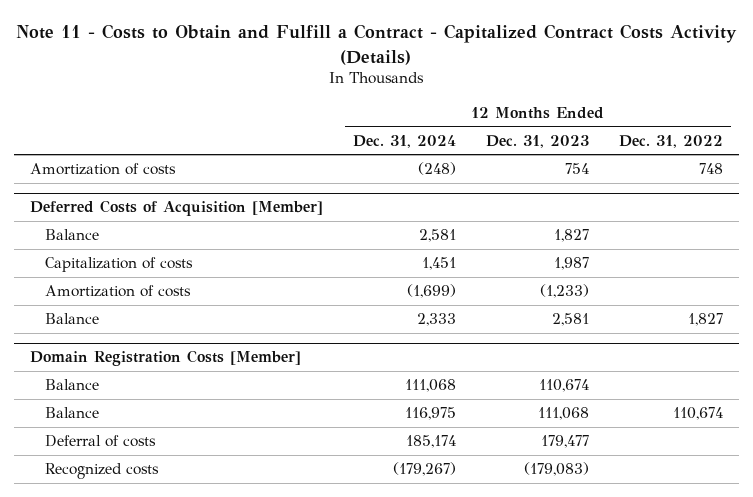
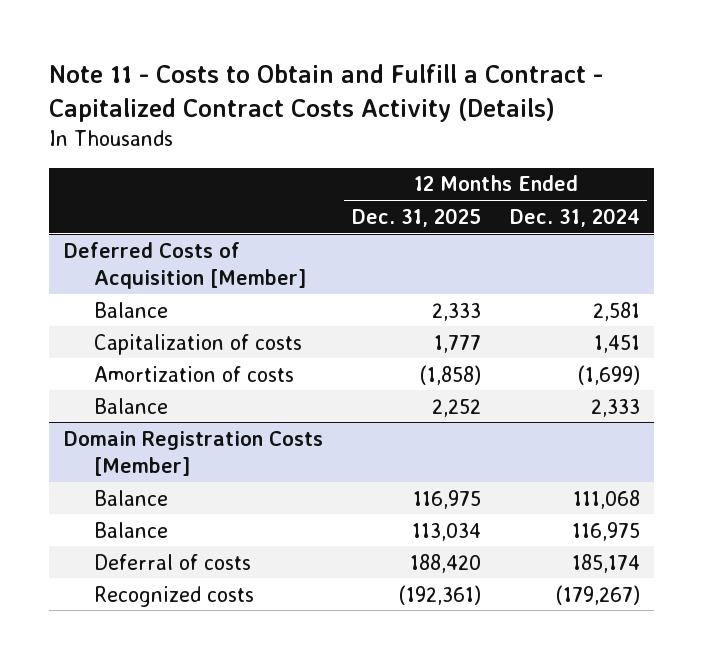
- | 12 Months Ended Dec. 31, 2024 | 12 Months Ended Dec. 31, 2023 | 12 Months Ended Dec. 31, 2022
+ | 12 Months Ended Dec. 31, 2025 | 12 Months Ended Dec. 31, 2024
- Amortization of costs | (248) | 754 | 748

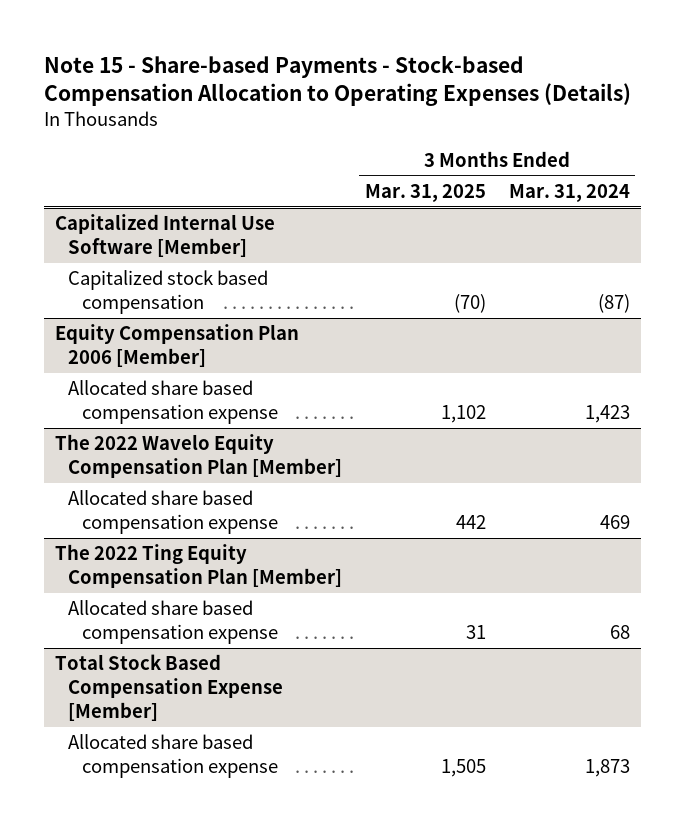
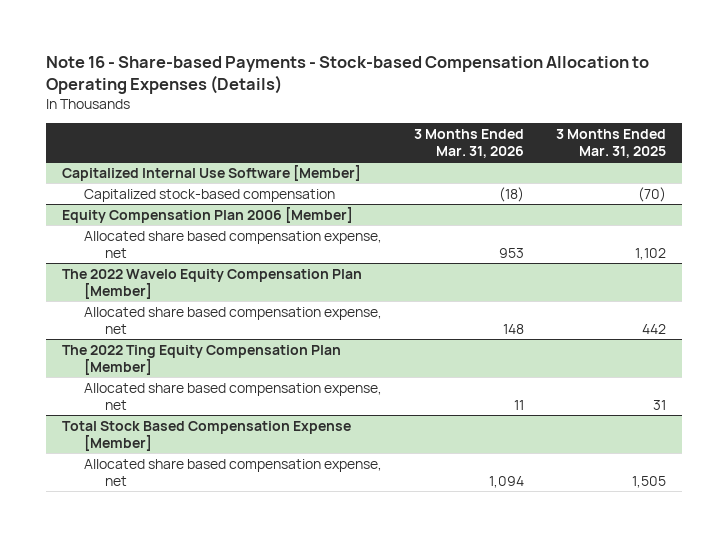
- Note 15 - Share-based Payments - Stock-based Compensation Allocation to Operating Expenses (Details)
+ Note 16 - Share-based Payments - Stock-based Compensation Allocation to Operating Expenses (Details)
- | 3 Months Ended Mar. 31, 2025 | 3 Months Ended Mar. 31, 2024
+ | 3 Months Ended Mar. 31, 2026 | 3 Months Ended Mar. 31, 2025
@ Capitalized Internal Use Software [Member]
- Capitalized stock based compensation | (70) | (87)
+ Capitalized stock-based compensation | (18) | (70)
@ Equity Compensation Plan 2006 [Member]
- Allocated share based compensation expense | 1,102 | 1,423
+ Allocated share based compensation expense, net | 953 | 1,102
@ The 2022 Wavelo Equity Compensation Plan [Member]
- Allocated share based compensation expense | 442 | 469
+ Allocated share based compensation expense, net | 148 | 442
@ The 2022 Ting Equity Compensation Plan [Member]
- Allocated share based compensation expense | 31 | 68
+ Allocated share based compensation expense, net | 11 | 31
@ Total Stock Based Compensation Expense [Member]
- Allocated share based compensation expense | 1,505 | 1,873
+ Allocated share based compensation expense, net | 1,094 | 1,505

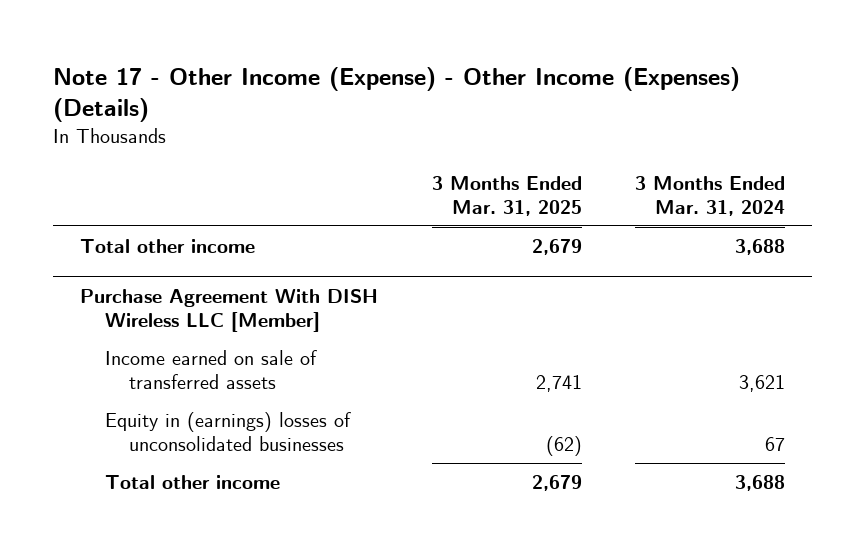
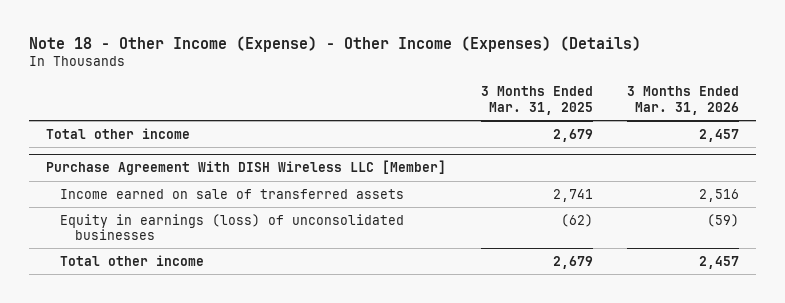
- Note 17 - Other Income (Expense) - Other Income (Expenses) (Details)
+ Note 18 - Other Income (Expense) - Other Income (Expenses) (Details)
- | 3 Months Ended Mar. 31, 2025 | 3 Months Ended Mar. 31, 2024
+ | 3 Months Ended Mar. 31, 2025 | 3 Months Ended Mar. 31, 2026
@ Purchase Agreement With DISH Wireless LLC [Member]
- Equity in (earnings) losses of unconsolidated businesses | (62) | 67
+ Equity in earnings (loss) of unconsolidated businesses | (62) | (59)

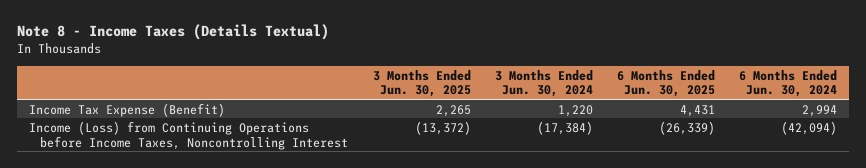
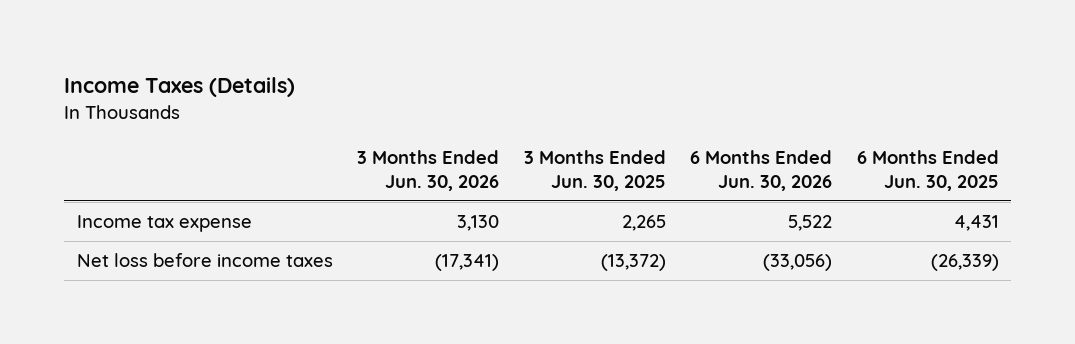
- Note 8 - Income Taxes (Details Textual)
+ Income Taxes (Details)
- | 3 Months Ended Jun. 30, 2025 | 3 Months Ended Jun. 30, 2024 | 6 Months Ended Jun. 30, 2025 | 6 Months Ended Jun. 30, 2024
+ | 3 Months Ended Jun. 30, 2026 | 3 Months Ended Jun. 30, 2025 | 6 Months Ended Jun. 30, 2026 | 6 Months Ended Jun. 30, 2025
- Income Tax Expense (Benefit) | 2,265 | 1,220 | 4,431 | 2,994
- Income (Loss) from Continuing Operations before Income Taxes, Noncontrolling Interest | (13,372) | (17,384) | (26,339) | (42,094)
+ Income tax expense | 3,130 | 2,265 | 5,522 | 4,431
+ Net loss before income taxes | (17,341) | (13,372) | (33,056) | (26,339)

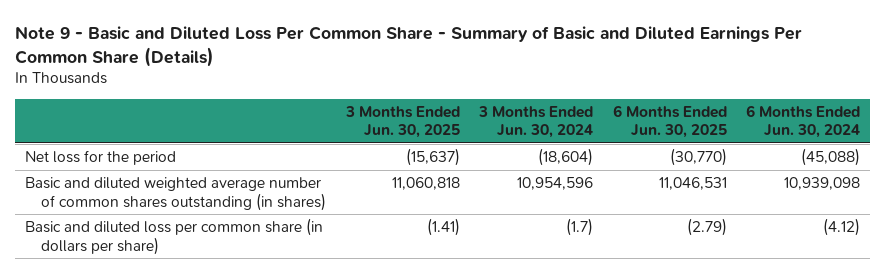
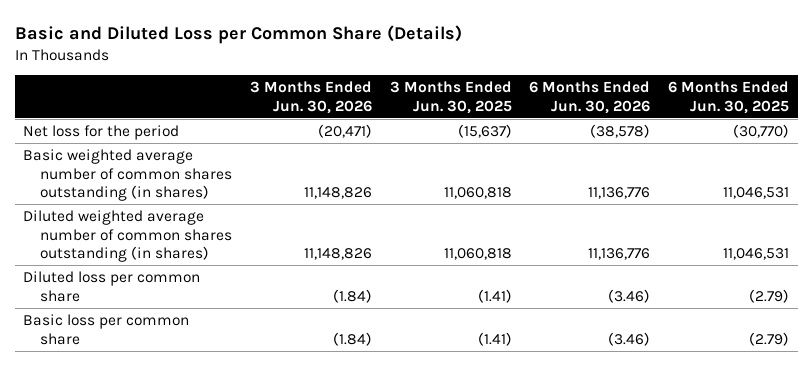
- Note 9 - Basic and Diluted Loss Per Common Share - Summary of Basic and Diluted Earnings Per Common Share (Details)
+ Basic and Diluted Loss per Common Share (Details)
- | 3 Months Ended Jun. 30, 2025 | 3 Months Ended Jun. 30, 2024 | 6 Months Ended Jun. 30, 2025 | 6 Months Ended Jun. 30, 2024
+ | 3 Months Ended Jun. 30, 2026 | 3 Months Ended Jun. 30, 2025 | 6 Months Ended Jun. 30, 2026 | 6 Months Ended Jun. 30, 2025
- Basic and diluted weighted average number of common shares outstanding (in shares) | 11,060,818 | 10,954,596 | 11,046,531 | 10,939,098
- Basic and diluted loss per common share (in dollars per share) | (1.41) | (1.7) | (2.79) | (4.12)
+ Basic weighted average number of common shares outstanding (in shares) | 11,148,826 | 11,060,818 | 11,136,776 | 11,046,531
+ Diluted weighted average number of common shares outstanding (in shares) | 11,148,826 | 11,060,818 | 11,136,776 | 11,046,531
+ Diluted loss per common share | (1.84) | (1.41) | (3.46) | (2.79)
+ Basic loss per common share | (1.84) | (1.41) | (3.46) | (2.79)

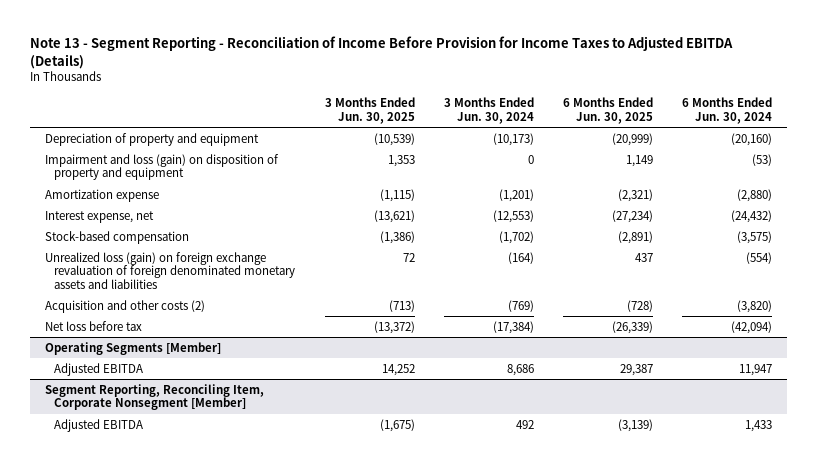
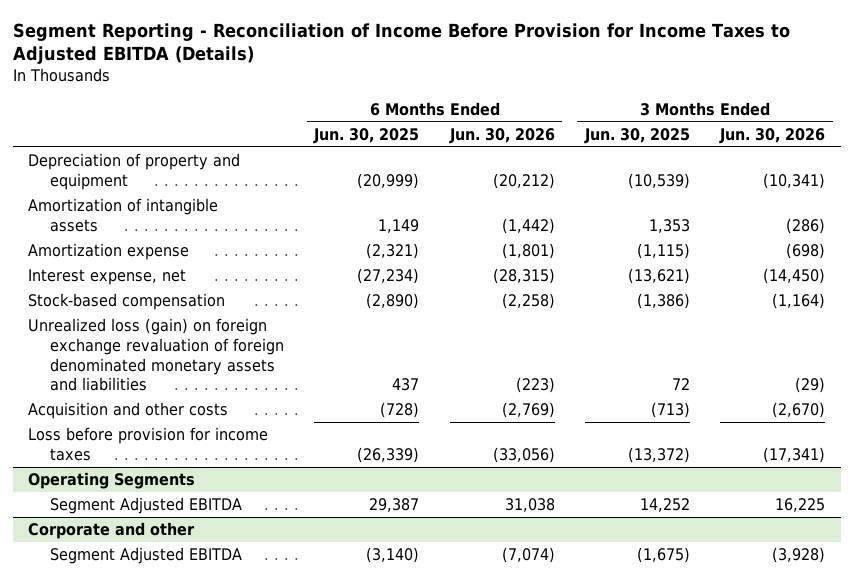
- Note 13 - Segment Reporting - Reconciliation of Income Before Provision for Income Taxes to Adjusted EBITDA (Details)
+ Segment Reporting - Reconciliation of Income Before Provision for Income Taxes to Adjusted EBITDA (Details)
- | 3 Months Ended Jun. 30, 2025 | 3 Months Ended Jun. 30, 2024 | 6 Months Ended Jun. 30, 2025 | 6 Months Ended Jun. 30, 2024
+ | 6 Months Ended Jun. 30, 2025 | 6 Months Ended Jun. 30, 2026 | 3 Months Ended Jun. 30, 2025 | 3 Months Ended Jun. 30, 2026
- Impairment and loss (gain) on disposition of property and equipment | 1,353 | 0 | 1,149 | (53)
+ Amortization of intangible assets | 1,149 | (1,442) | 1,353 | (286)
- Stock-based compensation | (1,386) | (1,702) | (2,891) | (3,575)
+ Stock-based compensation | (2,890) | (2,258) | (1,386) | (1,164)
- Acquisition and other costs (2) | (713) | (769) | (728) | (3,820)
- Net loss before tax | (13,372) | (17,384) | (26,339) | (42,094)
- Operating Segments [Member]
- Adjusted EBITDA | 14,252 | 8,686 | 29,387 | 11,947
- Segment Reporting, Reconciling Item, Corporate Nonsegment [Member]
- Adjusted EBITDA | (1,675) | 492 | (3,139) | 1,433
+ Acquisition and other costs | (728) | (2,769) | (713) | (2,670)
+ Loss before provision for income taxes | (26,339) | (33,056) | (13,372) | (17,341)
+ Operating Segments
+ Segment Adjusted EBITDA | 29,387 | 31,038 | 14,252 | 16,225
+ Corporate and other
+ Segment Adjusted EBITDA | (3,140) | (7,074) | (1,675) | (3,928)

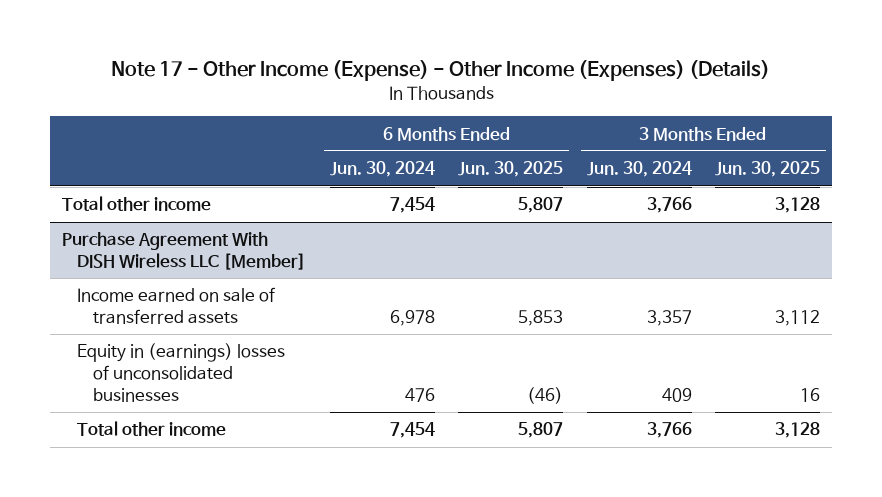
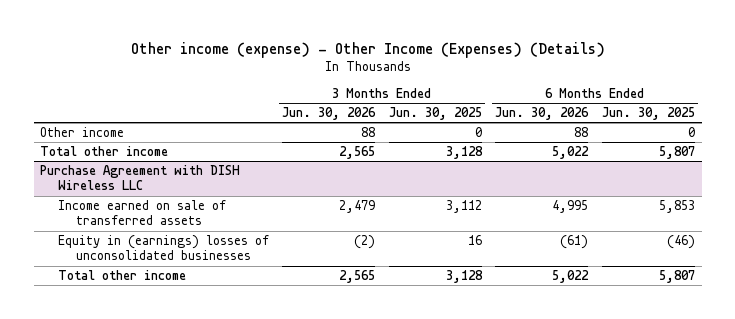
- Note 17 - Other Income (Expense) - Other Income (Expenses) (Details)
+ Other income (expense) - Other Income (Expenses) (Details)
- | 6 Months Ended Jun. 30, 2024 | 6 Months Ended Jun. 30, 2025 | 3 Months Ended Jun. 30, 2024 | 3 Months Ended Jun. 30, 2025
+ | 3 Months Ended Jun. 30, 2026 | 3 Months Ended Jun. 30, 2025 | 6 Months Ended Jun. 30, 2026 | 6 Months Ended Jun. 30, 2025
+ Other income | 88 | 0 | 88 | 0
- Purchase Agreement With DISH Wireless LLC [Member]
+ Purchase Agreement with DISH Wireless LLC

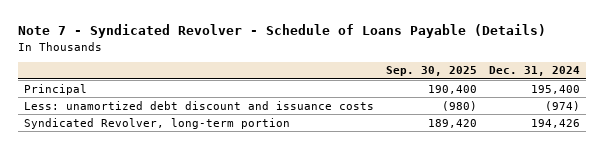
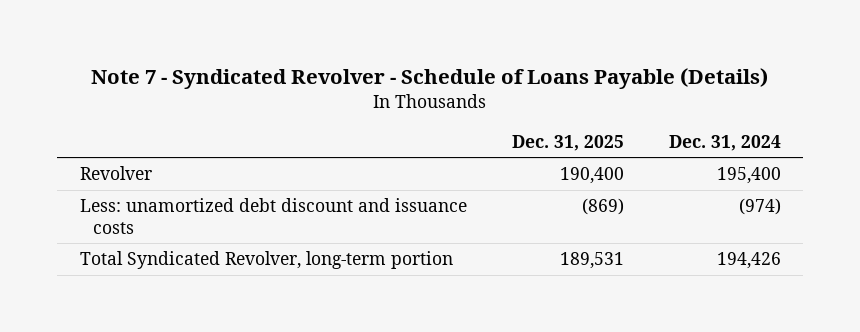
- | Sep. 30, 2025 | Dec. 31, 2024
+ | Dec. 31, 2025 | Dec. 31, 2024
- Principal | 190,400 | 195,400
+ Revolver | 190,400 | 195,400
- Syndicated Revolver, long-term portion | 189,420 | 194,426
+ Total Syndicated Revolver, long-term portion | 189,531 | 194,426

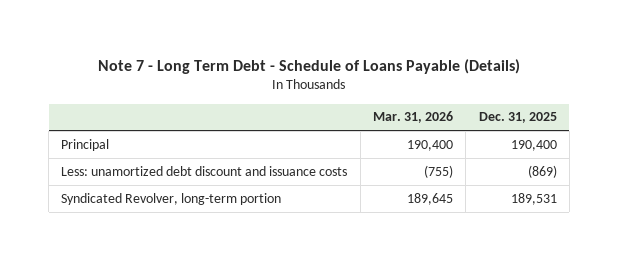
- Note 7 - Syndicated Revolver - Schedule of Loans Payable (Details)
+ Note 7 - Long Term Debt - Schedule of Loans Payable (Details)
- | Dec. 31, 2025 | Dec. 31, 2024
+ | Mar. 31, 2026 | Dec. 31, 2025
- Revolver | 190,400 | 195,400
+ Principal | 190,400 | 190,400
- Total Syndicated Revolver, long-term portion | 189,531 | 194,426
+ Syndicated Revolver, long-term portion | 189,645 | 189,531

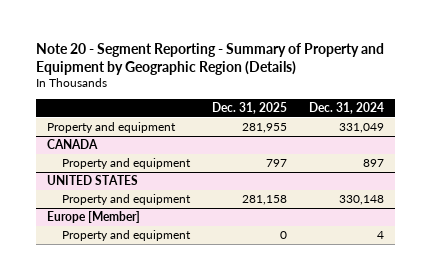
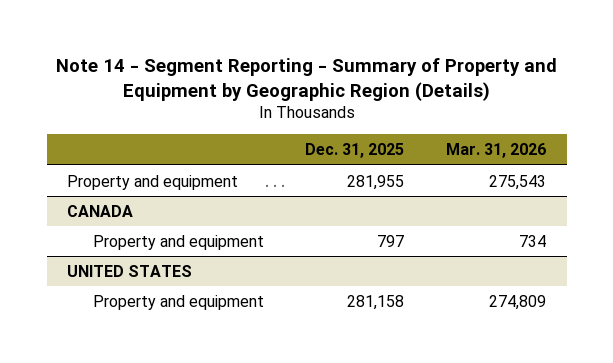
- Note 20 - Segment Reporting - Summary of Property and Equipment by Geographic Region (Details)
+ Note 14 - Segment Reporting - Summary of Property and Equipment by Geographic Region (Details)
- | Dec. 31, 2025 | Dec. 31, 2024
+ | Dec. 31, 2025 | Mar. 31, 2026
- Europe [Member]
- Property and equipment | 0 | 4

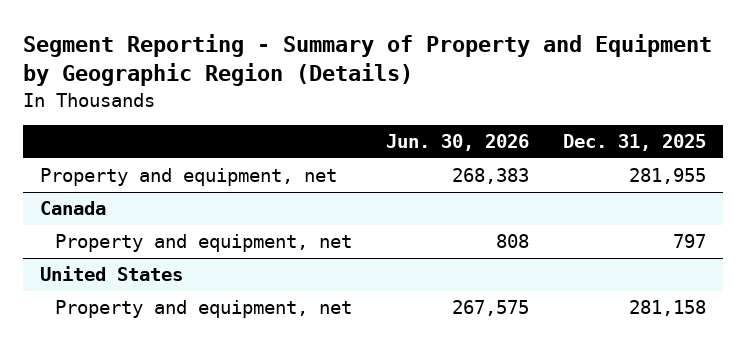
- Note 14 - Segment Reporting - Summary of Property and Equipment by Geographic Region (Details)
+ Segment Reporting - Summary of Property and Equipment by Geographic Region (Details)
- | Dec. 31, 2025 | Mar. 31, 2026
+ | Jun. 30, 2026 | Dec. 31, 2025
- Property and equipment | 281,955 | 275,543
- CANADA
- Property and equipment | 797 | 734
- UNITED STATES
- Property and equipment | 281,158 | 274,809
+ Property and equipment, net | 268,383 | 281,955
+ Canada
+ Property and equipment, net | 808 | 797
+ United States
+ Property and equipment, net | 267,575 | 281,158

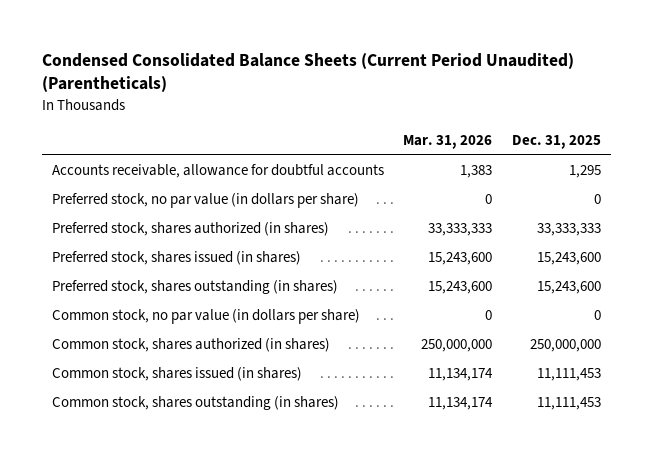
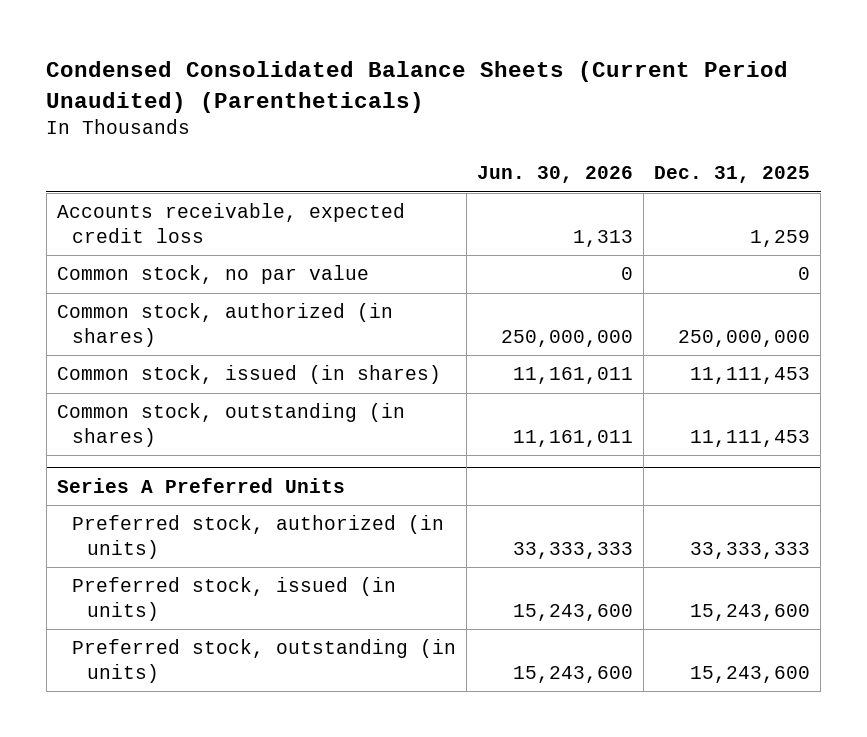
- | Mar. 31, 2026 | Dec. 31, 2025
+ | Jun. 30, 2026 | Dec. 31, 2025
- Accounts receivable, allowance for doubtful accounts | 1,383 | 1,295
- Preferred stock, no par value (in dollars per share) | 0 | 0
- Preferred stock, shares authorized (in shares) | 33,333,333 | 33,333,333
- Preferred stock, shares issued (in shares) | 15,243,600 | 15,243,600
- Preferred stock, shares outstanding (in shares) | 15,243,600 | 15,243,600
- Common stock, no par value (in dollars per share) | 0 | 0
- Common stock, shares authorized (in shares) | 250,000,000 | 250,000,000
- Common stock, shares issued (in shares) | 11,134,174 | 11,111,453
- Common stock, shares outstanding (in shares) | 11,134,174 | 11,111,453
+ Accounts receivable, expected credit loss | 1,313 | 1,259
+ Common stock, no par value | 0 | 0
+ Common stock, authorized (in shares) | 250,000,000 | 250,000,000
+ Common stock, issued (in shares) | 11,161,011 | 11,111,453
+ Common stock, outstanding (in shares) | 11,161,011 | 11,111,453
+ Series A Preferred Units
+ Preferred stock, authorized (in units) | 33,333,333 | 33,333,333
+ Preferred stock, issued (in units) | 15,243,600 | 15,243,600
+ Preferred stock, outstanding (in units) | 15,243,600 | 15,243,600

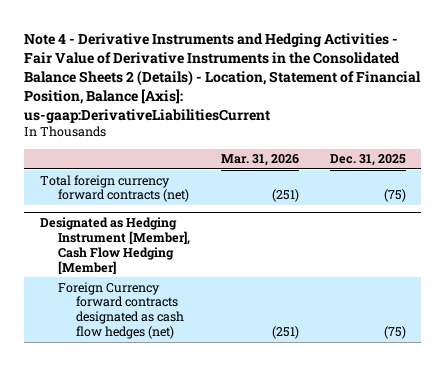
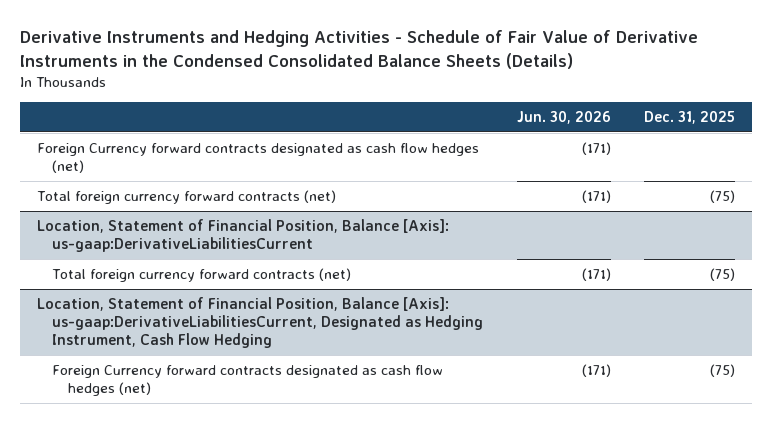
- Note 4 - Derivative Instruments and Hedging Activities - Fair Value of Derivative Instruments in the Consolidated Balance Sheets 2 (Details) - Location, Statement of Financial Position, Balance [Axis]: us-gaap:DerivativeLiabilitiesCurrent
+ Derivative Instruments and Hedging Activities - Schedule of Fair Value of Derivative Instruments in the Condensed Consolidated Balance Sheets (Details)
- | Mar. 31, 2026 | Dec. 31, 2025
+ | Jun. 30, 2026 | Dec. 31, 2025
+ Foreign Currency forward contracts designated as cash flow hedges (net) | (171) |
- Designated as Hedging Instrument [Member], Cash Flow Hedging [Member]
+ Location, Statement of Financial Position, Balance [Axis]: us-gaap:DerivativeLiabilitiesCurrent
+ Total foreign currency forward contracts (net) | (171) | (75)
+ Location, Statement of Financial Position, Balance [Axis]: us-gaap:DerivativeLiabilitiesCurrent, Designated as Hedging Instrument, Cash Flow Hedging

